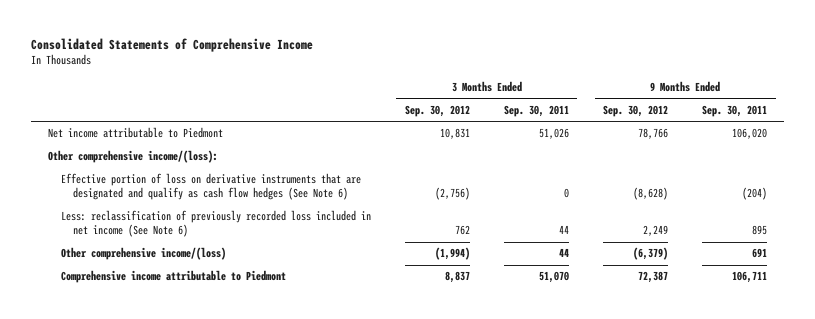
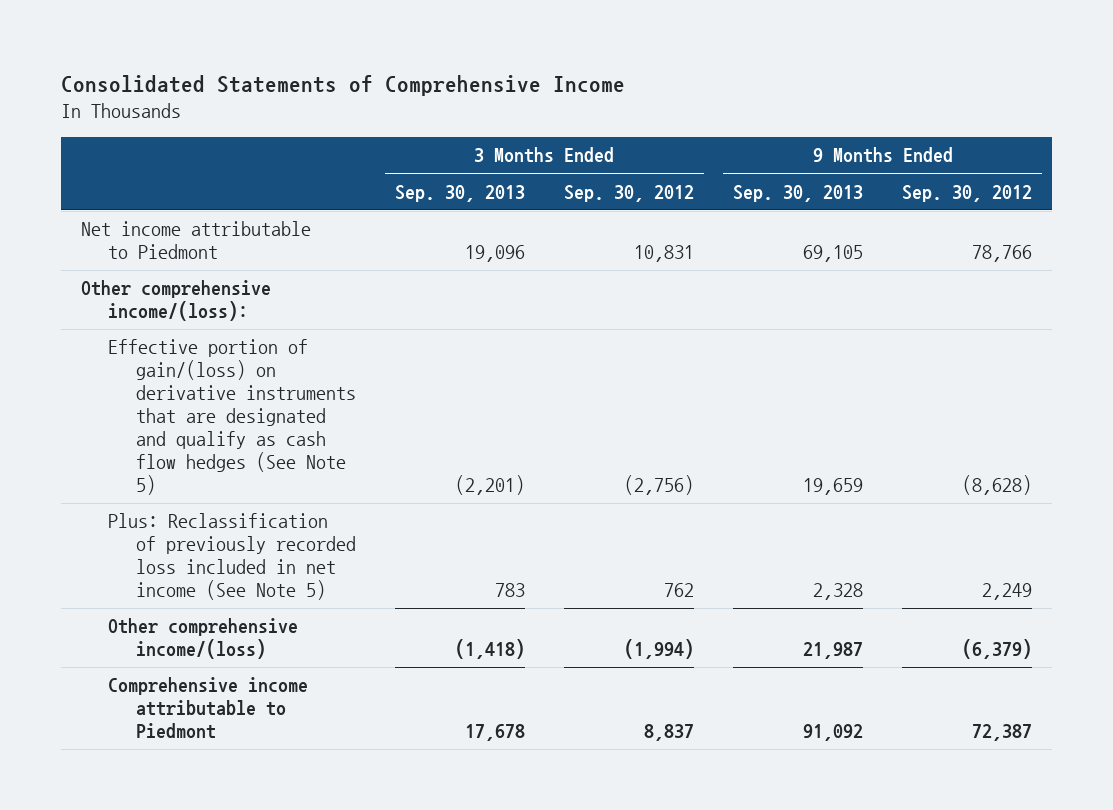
- | 3 Months Ended Sep. 30, 2012 | 3 Months Ended Sep. 30, 2011 | 9 Months Ended Sep. 30, 2012 | 9 Months Ended Sep. 30, 2011
+ | 3 Months Ended Sep. 30, 2013 | 3 Months Ended Sep. 30, 2012 | 9 Months Ended Sep. 30, 2013 | 9 Months Ended Sep. 30, 2012
- Effective portion of loss on derivative instruments that are designated and qualify as cash flow hedges (See Note 6) | (2,756) | 0 | (8,628) | (204)
- Less: reclassification of previously recorded loss included in net income (See Note 6) | 762 | 44 | 2,249 | 895
+ Effective portion of gain/(loss) on derivative instruments that are designated and qualify as cash flow hedges (See Note 5) | (2,201) | (2,756) | 19,659 | (8,628)
+ Plus: Reclassification of previously recorded loss included in net income (See Note 5) | 783 | 762 | 2,328 | 2,249

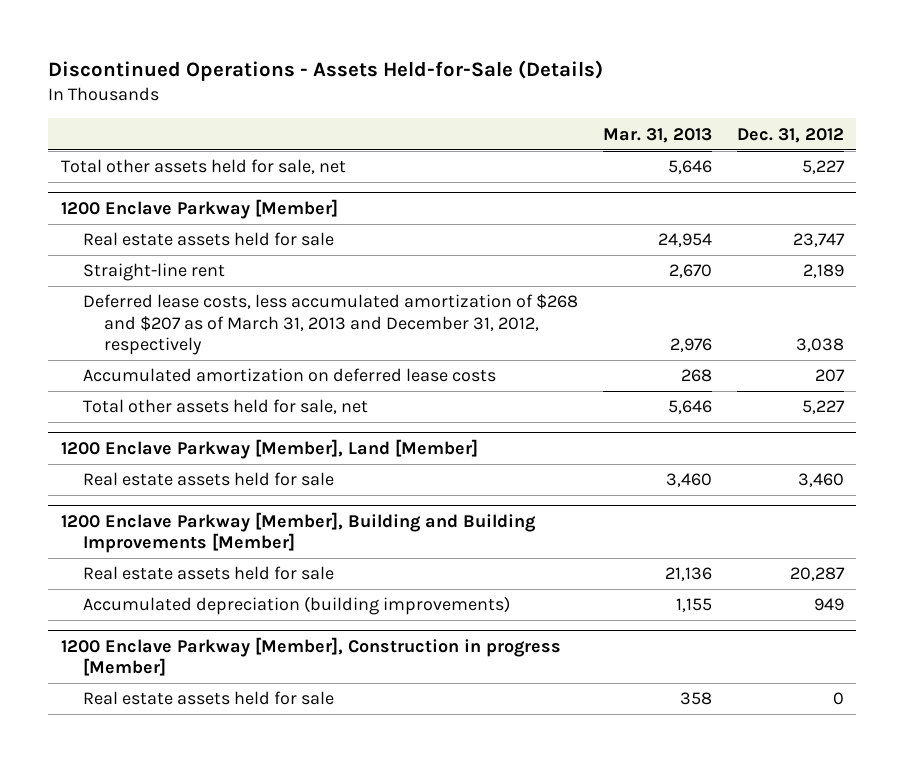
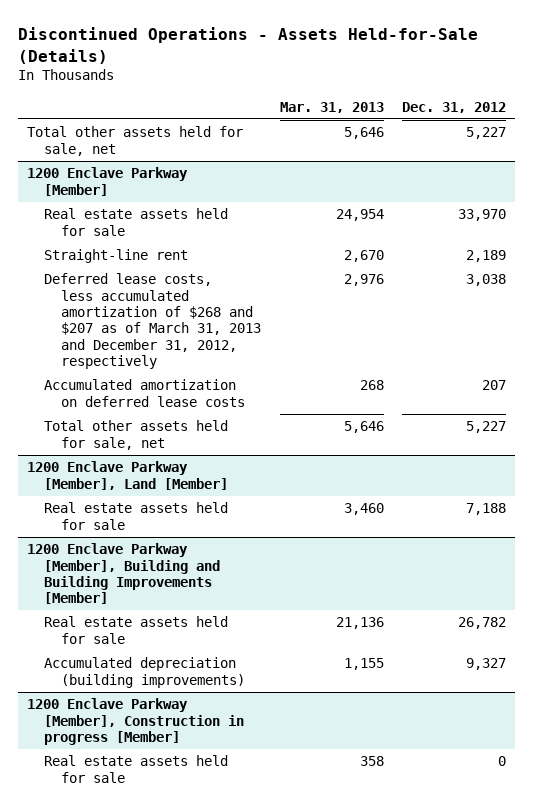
@ 1200 Enclave Parkway [Member]
- Real estate assets held for sale | 24,954 | 23,747
+ Real estate assets held for sale | 24,954 | 33,970
@ 1200 Enclave Parkway [Member], Land [Member]
- Real estate assets held for sale | 3,460 | 3,460
+ Real estate assets held for sale | 3,460 | 7,188
@ 1200 Enclave Parkway [Member], Building and Building Improvements [Member]
- Real estate assets held for sale | 21,136 | 20,287
- Accumulated depreciation (building improvements) | 1,155 | 949
+ Real estate assets held for sale | 21,136 | 26,782
+ Accumulated depreciation (building improvements) | 1,155 | 9,327

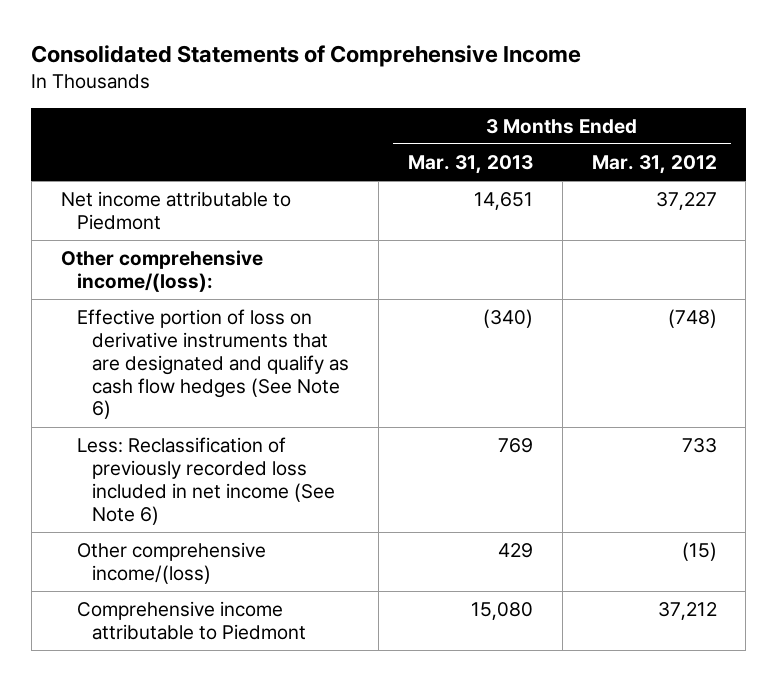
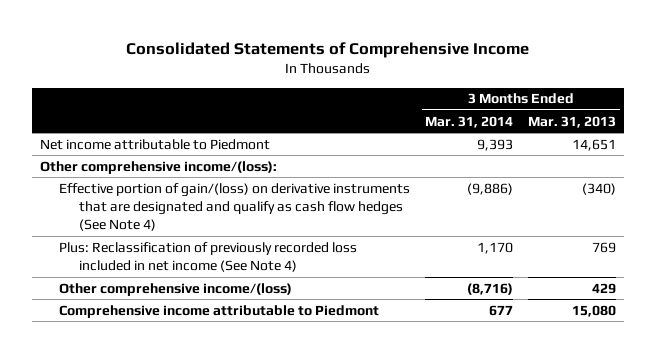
- | 3 Months Ended Mar. 31, 2013 | 3 Months Ended Mar. 31, 2012
+ | 3 Months Ended Mar. 31, 2014 | 3 Months Ended Mar. 31, 2013
- Effective portion of loss on derivative instruments that are designated and qualify as cash flow hedges (See Note 6) | (340) | (748)
- Less: Reclassification of previously recorded loss included in net income (See Note 6) | 769 | 733
+ Effective portion of gain/(loss) on derivative instruments that are designated and qualify as cash flow hedges (See Note 4) | (9,886) | (340)
+ Plus: Reclassification of previously recorded loss included in net income (See Note 4) | 1,170 | 769

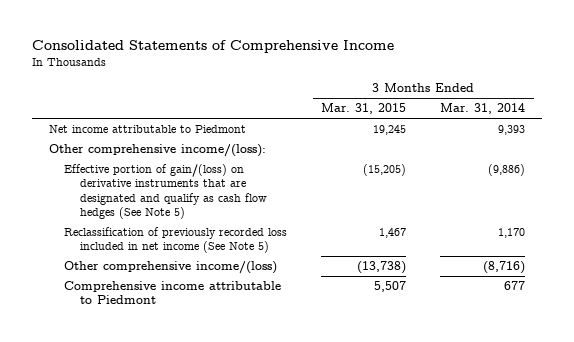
- | 3 Months Ended Mar. 31, 2014 | 3 Months Ended Mar. 31, 2013
+ | 3 Months Ended Mar. 31, 2015 | 3 Months Ended Mar. 31, 2014
- Effective portion of gain/(loss) on derivative instruments that are designated and qualify as cash flow hedges (See Note 4) | (9,886) | (340)
- Plus: Reclassification of previously recorded loss included in net income (See Note 4) | 1,170 | 769
+ Effective portion of gain/(loss) on derivative instruments that are designated and qualify as cash flow hedges (See Note 5) | (15,205) | (9,886)
+ Reclassification of previously recorded loss included in net income (See Note 5) | 1,467 | 1,170

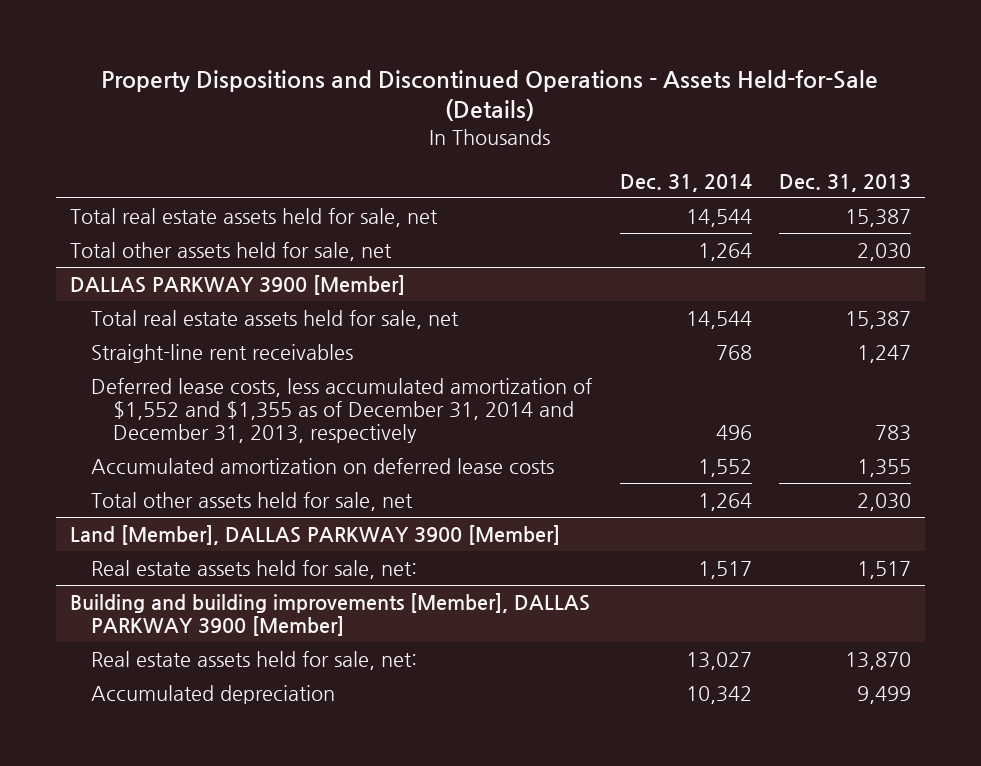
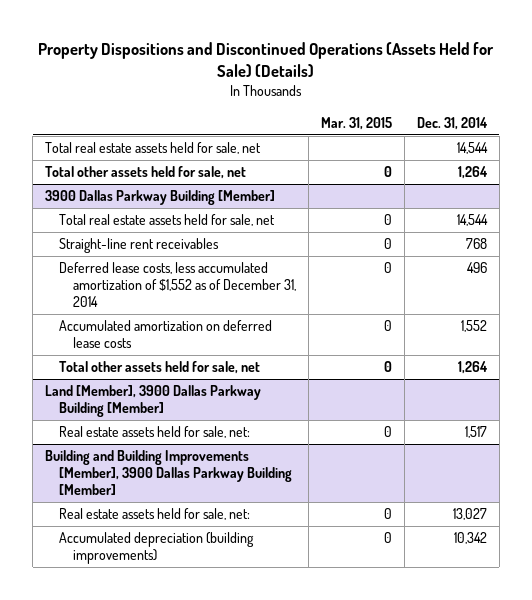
- Property Dispositions and Discontinued Operations - Assets Held-for-Sale (Details)
+ Property Dispositions and Discontinued Operations (Assets Held for Sale) (Details)
- | Dec. 31, 2014 | Dec. 31, 2013
+ | Mar. 31, 2015 | Dec. 31, 2014
- DALLAS PARKWAY 3900 [Member]
+ 3900 Dallas Parkway Building [Member]
- Deferred lease costs, less accumulated amortization of $1,552 and $1,355 as of December 31, 2014 and December 31, 2013, respectively | 496 | 783
+ Deferred lease costs, less accumulated amortization of $1,552 as of December 31, 2014 | 0 | 496
- Land [Member], DALLAS PARKWAY 3900 [Member]
+ Land [Member], 3900 Dallas Parkway Building [Member]
- Building and building improvements [Member], DALLAS PARKWAY 3900 [Member]
+ Building and Building Improvements [Member], 3900 Dallas Parkway Building [Member]
- Accumulated depreciation | 10,342 | 9,499
+ Accumulated depreciation (building improvements) | 0 | 10,342

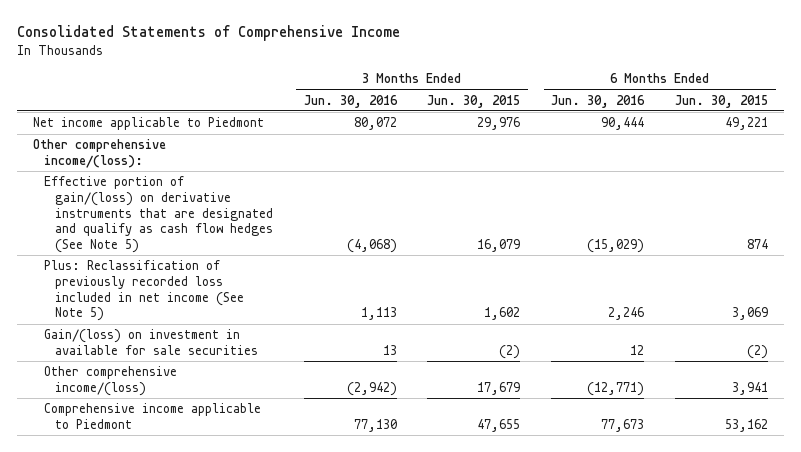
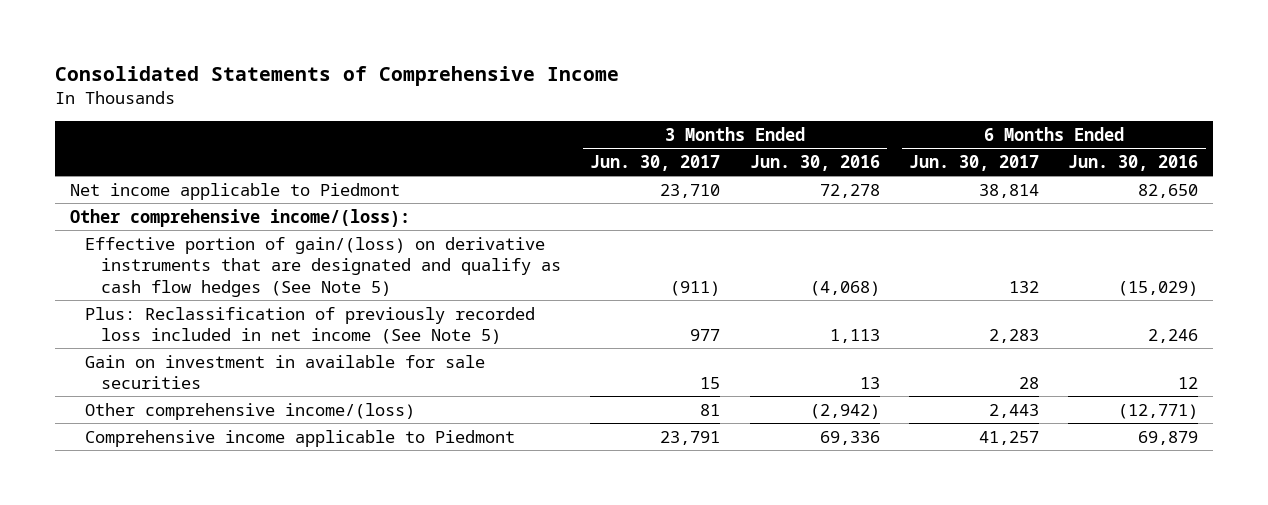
- | 3 Months Ended Jun. 30, 2016 | 3 Months Ended Jun. 30, 2015 | 6 Months Ended Jun. 30, 2016 | 6 Months Ended Jun. 30, 2015
+ | 3 Months Ended Jun. 30, 2017 | 3 Months Ended Jun. 30, 2016 | 6 Months Ended Jun. 30, 2017 | 6 Months Ended Jun. 30, 2016
- Net income applicable to Piedmont | 80,072 | 29,976 | 90,444 | 49,221
+ Net income applicable to Piedmont | 23,710 | 72,278 | 38,814 | 82,650
- Gain/(loss) on investment in available for sale securities | 13 | (2) | 12 | (2)
+ Gain on investment in available for sale securities | 15 | 13 | 28 | 12
- Comprehensive income applicable to Piedmont | 77,130 | 47,655 | 77,673 | 53,162
+ Comprehensive income applicable to Piedmont | 23,791 | 69,336 | 41,257 | 69,879

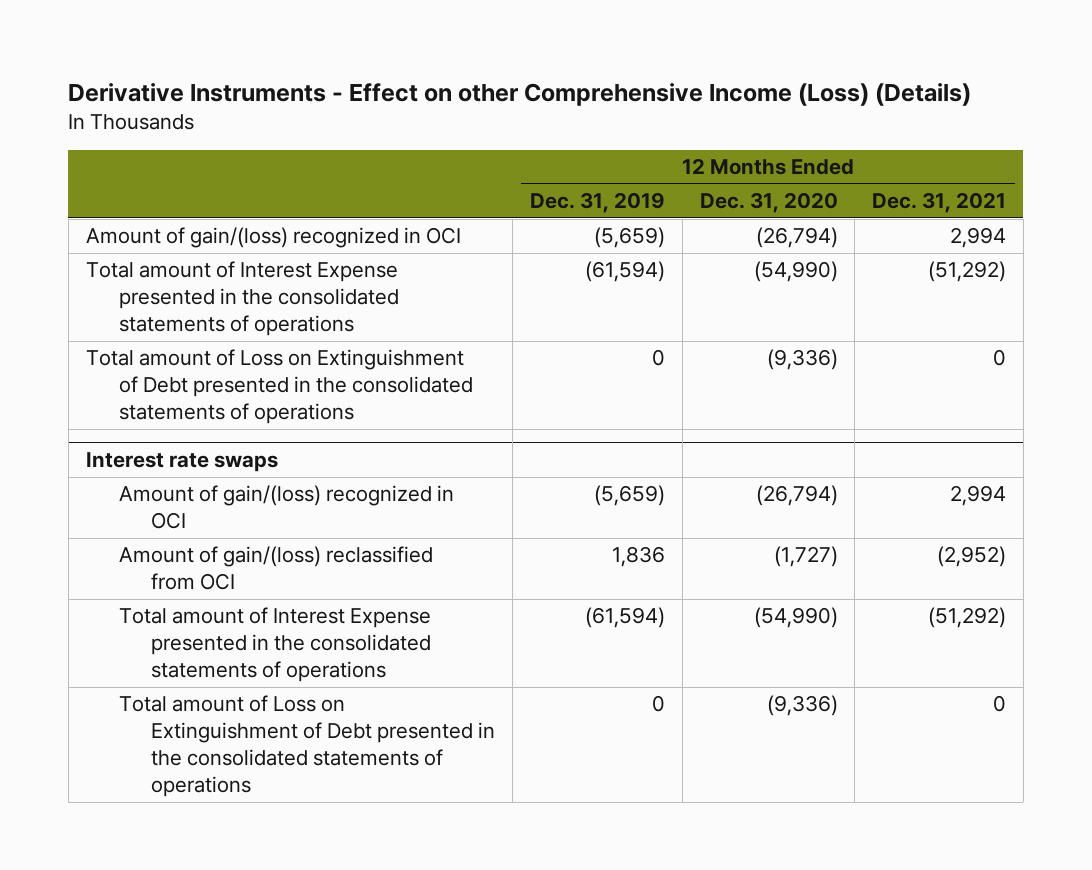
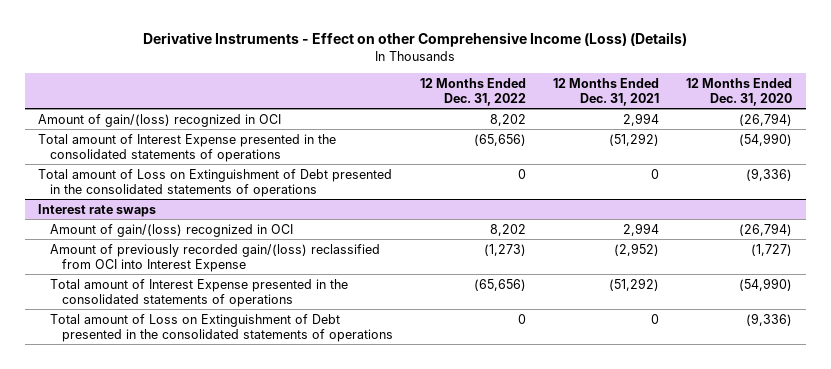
- | 12 Months Ended Dec. 31, 2019 | 12 Months Ended Dec. 31, 2020 | 12 Months Ended Dec. 31, 2021
+ | 12 Months Ended Dec. 31, 2022 | 12 Months Ended Dec. 31, 2021 | 12 Months Ended Dec. 31, 2020
@ Interest rate swaps
- Amount of gain/(loss) reclassified from OCI | 1,836 | (1,727) | (2,952)
+ Amount of previously recorded gain/(loss) reclassified from OCI into Interest Expense | (1,273) | (2,952) | (1,727)

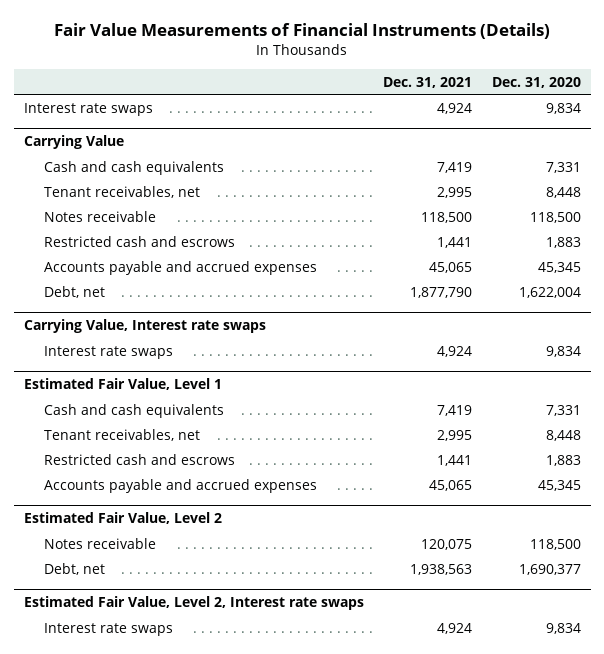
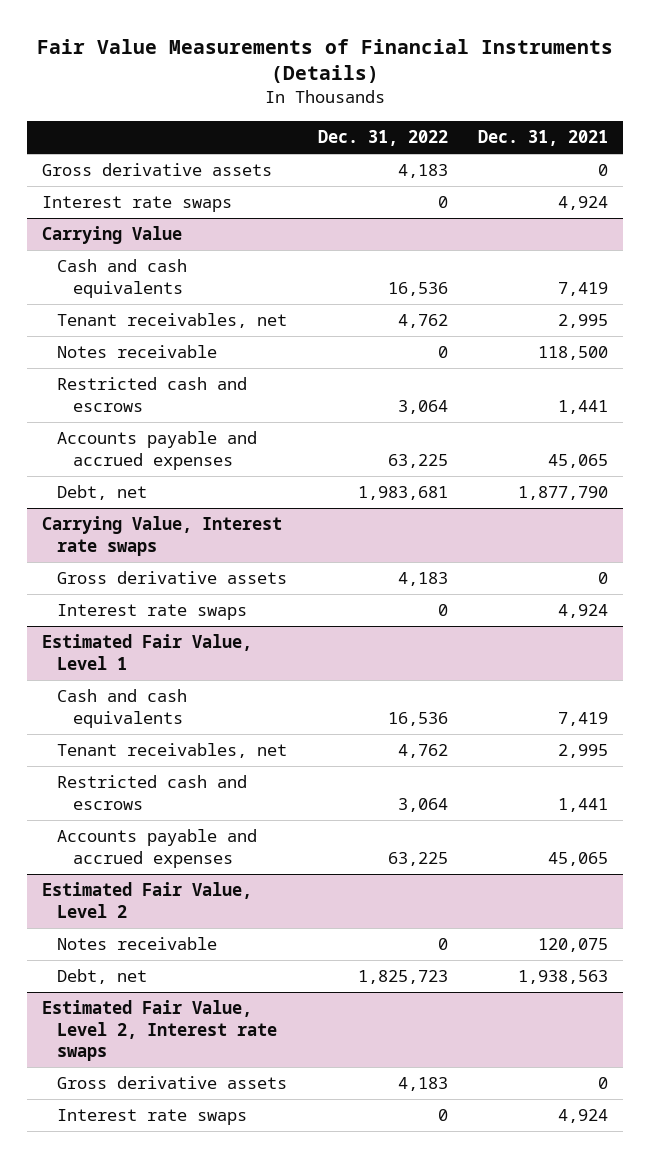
- | Dec. 31, 2021 | Dec. 31, 2020
+ | Dec. 31, 2022 | Dec. 31, 2021
+ Gross derivative assets | 4,183 | 0
@ Carrying Value, Interest rate swaps
+ Gross derivative assets | 4,183 | 0
@ Estimated Fair Value, Level 2, Interest rate swaps
+ Gross derivative assets | 4,183 | 0

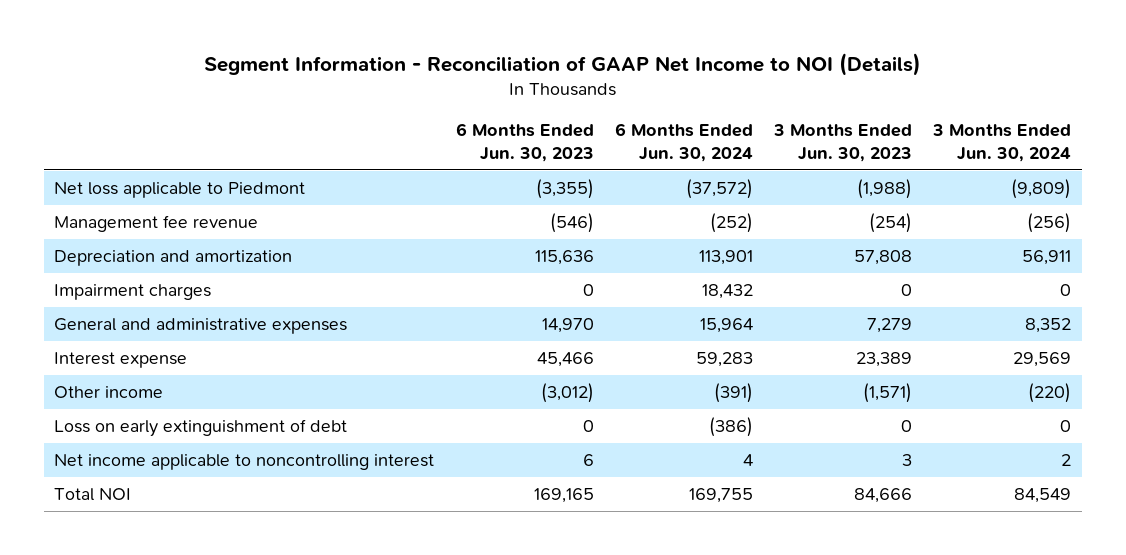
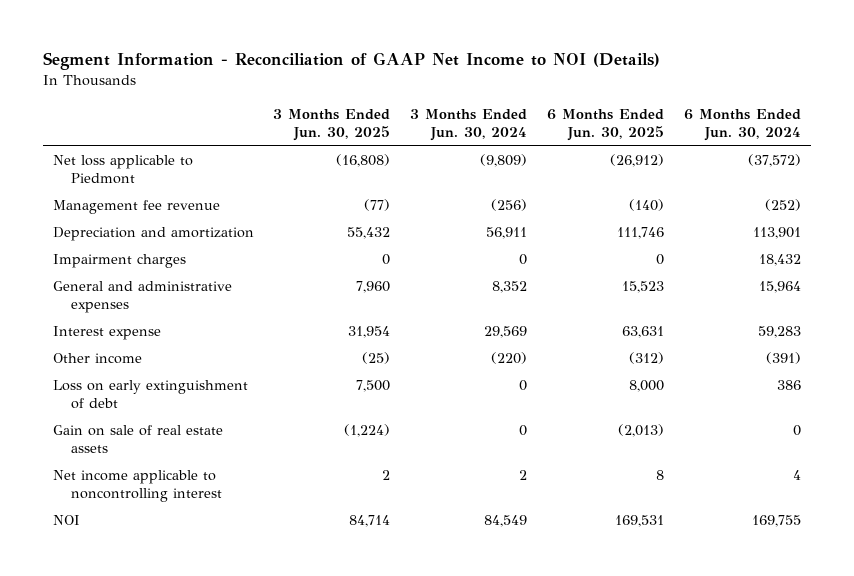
- | 6 Months Ended Jun. 30, 2023 | 6 Months Ended Jun. 30, 2024 | 3 Months Ended Jun. 30, 2023 | 3 Months Ended Jun. 30, 2024
+ | 3 Months Ended Jun. 30, 2025 | 3 Months Ended Jun. 30, 2024 | 6 Months Ended Jun. 30, 2025 | 6 Months Ended Jun. 30, 2024
- Loss on early extinguishment of debt | 0 | (386) | 0 | 0
+ Loss on early extinguishment of debt | 7,500 | 0 | 8,000 | 386
+ Gain on sale of real estate assets | (1,224) | 0 | (2,013) | 0
- Total NOI | 169,165 | 169,755 | 84,666 | 84,549
+ NOI | 84,714 | 84,549 | 169,531 | 169,755

